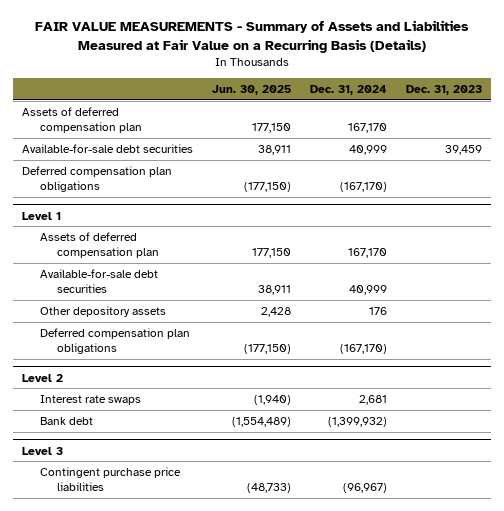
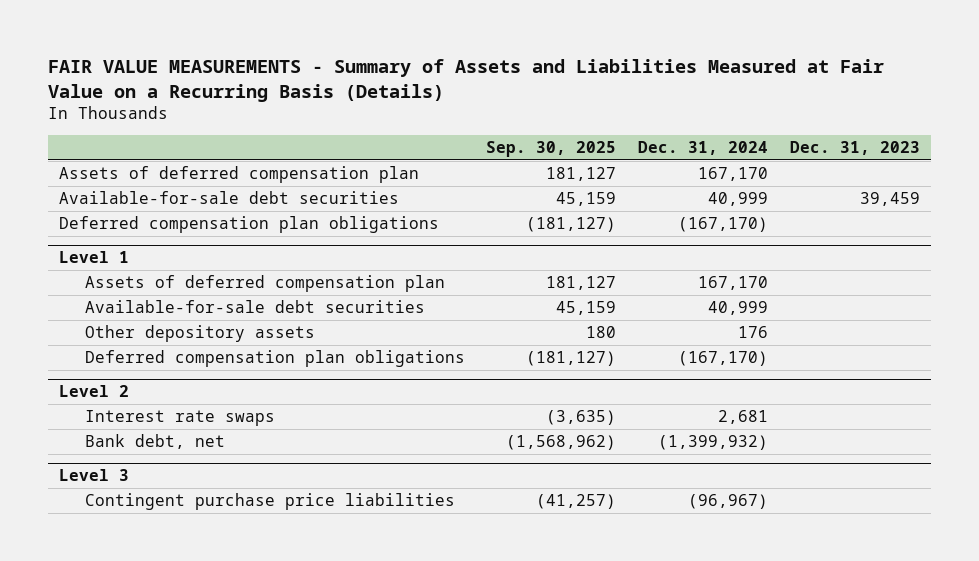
- | Jun. 30, 2025 | Dec. 31, 2024 | Dec. 31, 2023
+ | Sep. 30, 2025 | Dec. 31, 2024 | Dec. 31, 2023
@ Level 2
- Bank debt | (1,554,489) | (1,399,932) |
+ Bank debt, net | (1,568,962) | (1,399,932) |

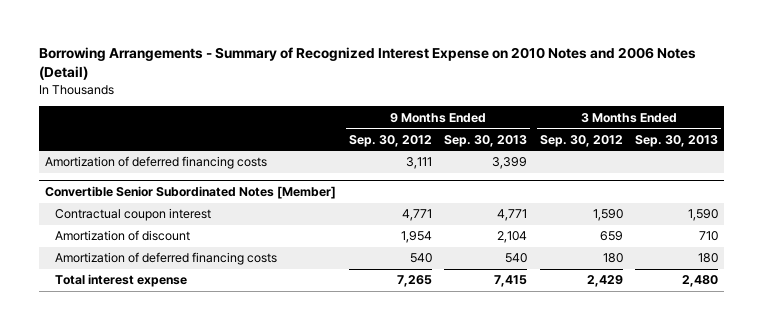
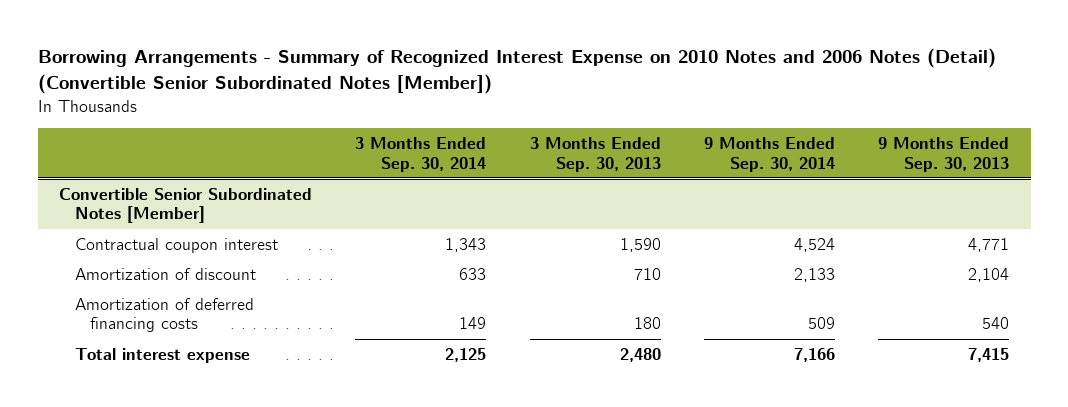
- Borrowing Arrangements - Summary of Recognized Interest Expense on 2010 Notes and 2006 Notes (Detail)
+ Borrowing Arrangements - Summary of Recognized Interest Expense on 2010 Notes and 2006 Notes (Detail) (Convertible Senior Subordinated Notes [Member])
- | 9 Months Ended Sep. 30, 2012 | 9 Months Ended Sep. 30, 2013 | 3 Months Ended Sep. 30, 2012 | 3 Months Ended Sep. 30, 2013
+ | 3 Months Ended Sep. 30, 2014 | 3 Months Ended Sep. 30, 2013 | 9 Months Ended Sep. 30, 2014 | 9 Months Ended Sep. 30, 2013
- Amortization of deferred financing costs | 3,111 | 3,399 | |

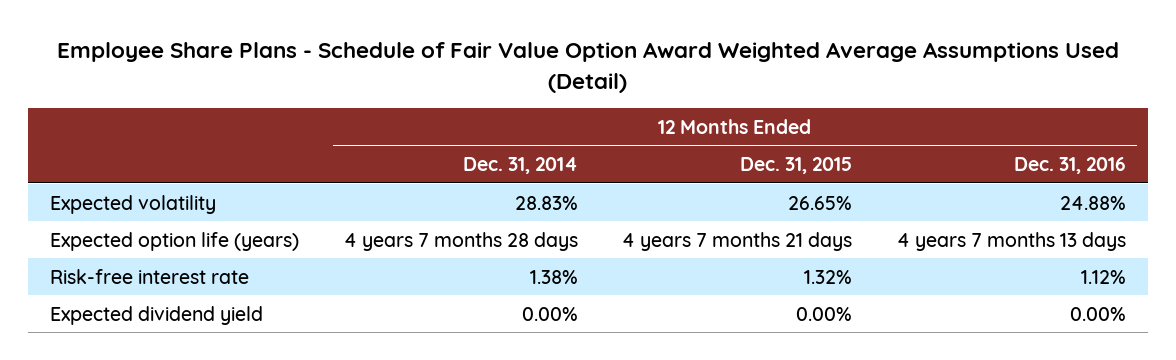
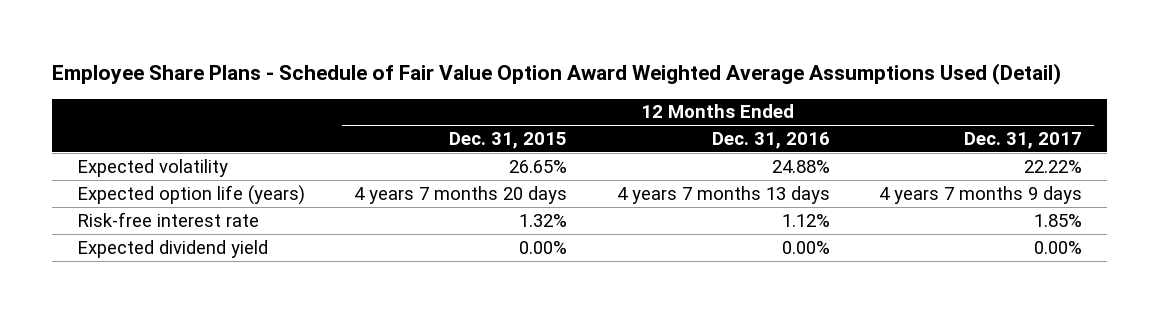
- | 12 Months Ended Dec. 31, 2014 | 12 Months Ended Dec. 31, 2015 | 12 Months Ended Dec. 31, 2016
+ | 12 Months Ended Dec. 31, 2015 | 12 Months Ended Dec. 31, 2016 | 12 Months Ended Dec. 31, 2017
- Expected option life (years) | 4 years 7 months 28 days | 4 years 7 months 21 days | 4 years 7 months 13 days
+ Expected option life (years) | 4 years 7 months 20 days | 4 years 7 months 13 days | 4 years 7 months 9 days

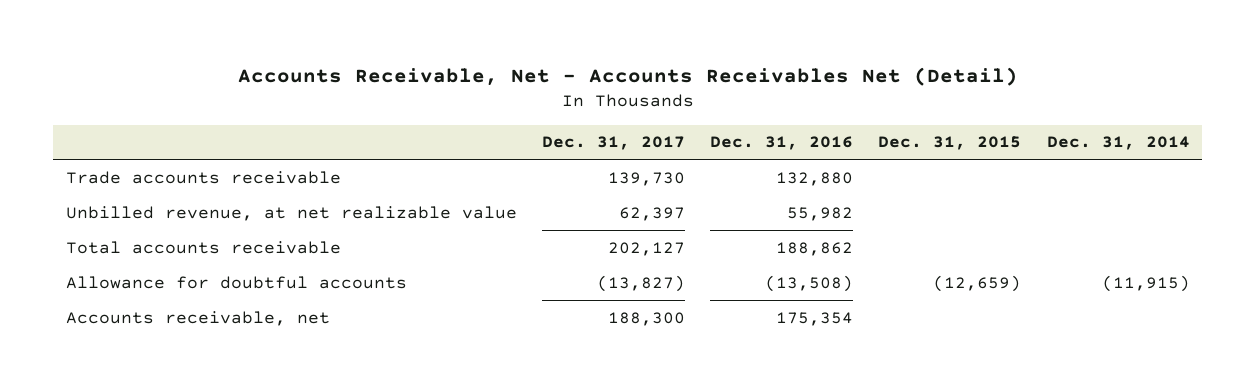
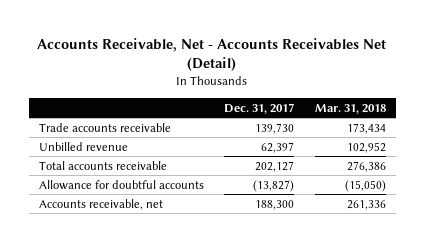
- | Dec. 31, 2017 | Dec. 31, 2016 | Dec. 31, 2015 | Dec. 31, 2014
+ | Dec. 31, 2017 | Mar. 31, 2018
- Unbilled revenue, at net realizable value | 62,397 | 55,982 | |
+ Unbilled revenue | 62,397 | 102,952

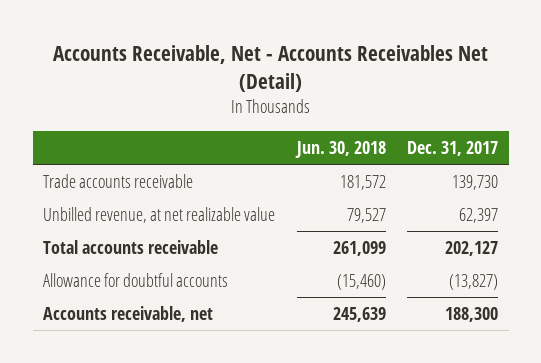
- | Dec. 31, 2017 | Mar. 31, 2018
+ | Jun. 30, 2018 | Dec. 31, 2017
- Unbilled revenue | 62,397 | 102,952
+ Unbilled revenue, at net realizable value | 79,527 | 62,397

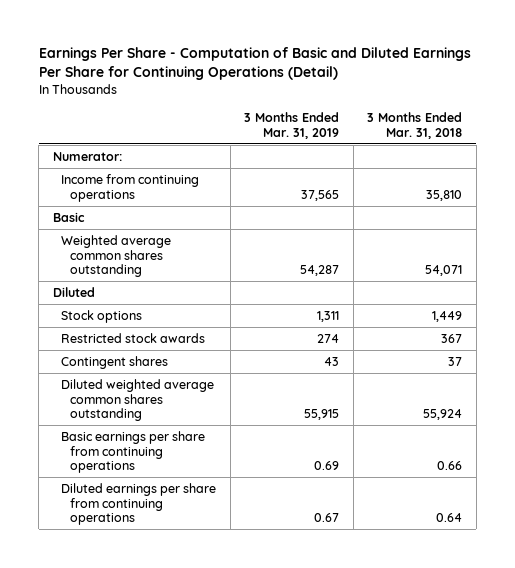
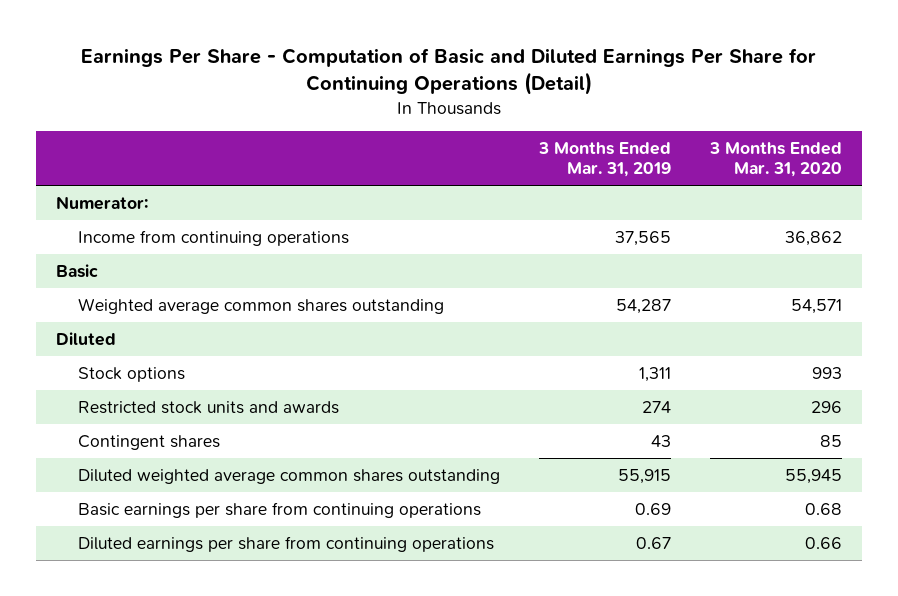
- | 3 Months Ended Mar. 31, 2019 | 3 Months Ended Mar. 31, 2018
+ | 3 Months Ended Mar. 31, 2019 | 3 Months Ended Mar. 31, 2020
- Restricted stock awards | 274 | 367
+ Restricted stock units and awards | 274 | 296

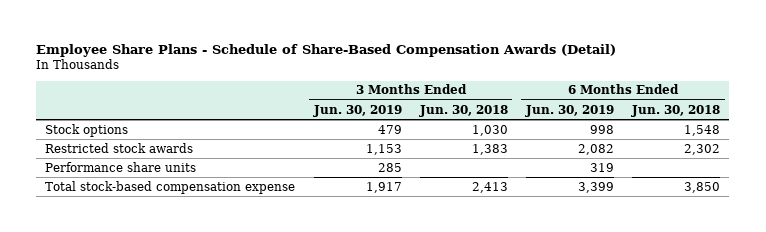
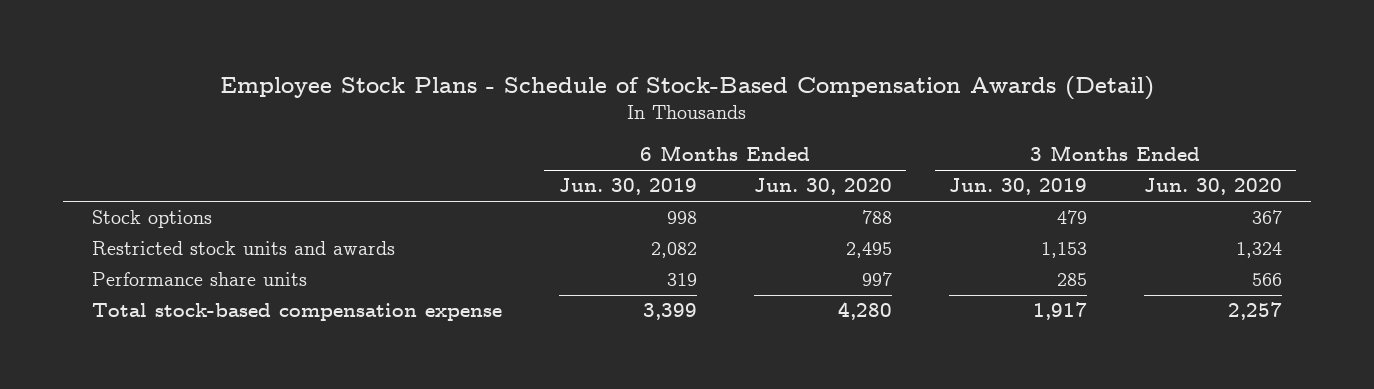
- Employee Share Plans - Schedule of Share-Based Compensation Awards (Detail)
+ Employee Stock Plans - Schedule of Stock-Based Compensation Awards (Detail)
- | 3 Months Ended Jun. 30, 2019 | 3 Months Ended Jun. 30, 2018 | 6 Months Ended Jun. 30, 2019 | 6 Months Ended Jun. 30, 2018
+ | 6 Months Ended Jun. 30, 2019 | 6 Months Ended Jun. 30, 2020 | 3 Months Ended Jun. 30, 2019 | 3 Months Ended Jun. 30, 2020
- Restricted stock awards | 1,153 | 1,383 | 2,082 | 2,302
+ Restricted stock units and awards | 2,082 | 2,495 | 1,153 | 1,324

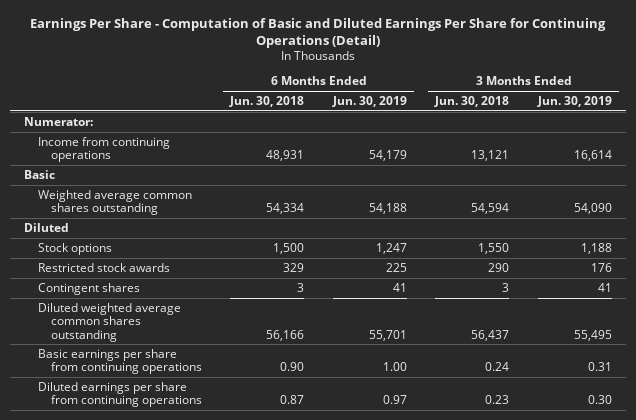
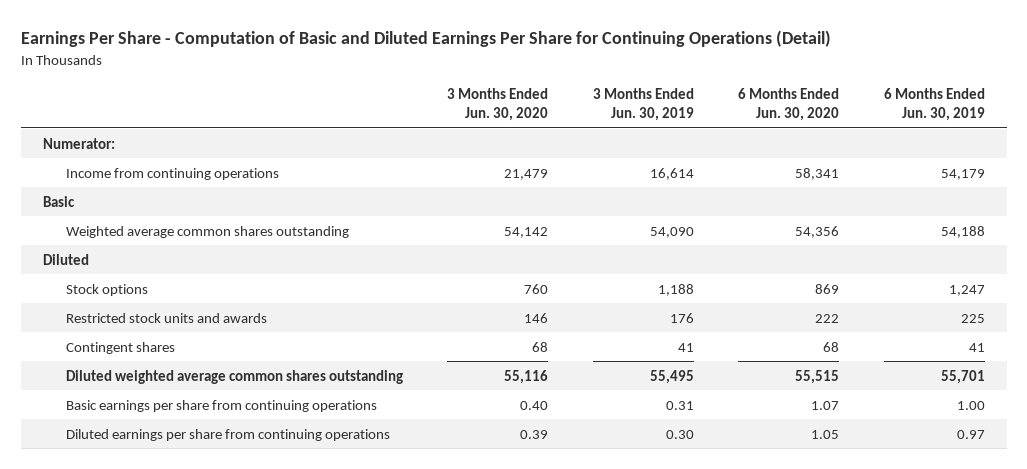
- | 6 Months Ended Jun. 30, 2018 | 6 Months Ended Jun. 30, 2019 | 3 Months Ended Jun. 30, 2018 | 3 Months Ended Jun. 30, 2019
+ | 3 Months Ended Jun. 30, 2020 | 3 Months Ended Jun. 30, 2019 | 6 Months Ended Jun. 30, 2020 | 6 Months Ended Jun. 30, 2019
- Restricted stock awards | 329 | 225 | 290 | 176
+ Restricted stock units and awards | 146 | 176 | 222 | 225

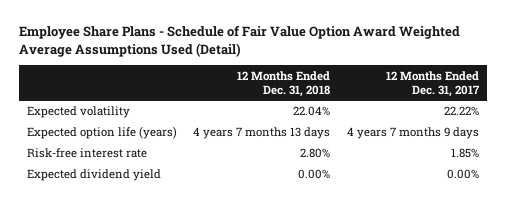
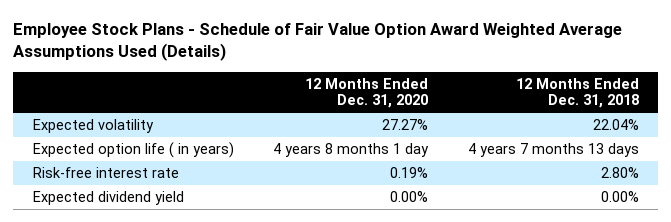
- Employee Share Plans - Schedule of Fair Value Option Award Weighted Average Assumptions Used (Detail)
+ Employee Stock Plans - Schedule of Fair Value Option Award Weighted Average Assumptions Used (Details)
- | 12 Months Ended Dec. 31, 2018 | 12 Months Ended Dec. 31, 2017
+ | 12 Months Ended Dec. 31, 2020 | 12 Months Ended Dec. 31, 2018
- Expected option life (years) | 4 years 7 months 13 days | 4 years 7 months 9 days
+ Expected option life ( in years) | 4 years 8 months 1 day | 4 years 7 months 13 days

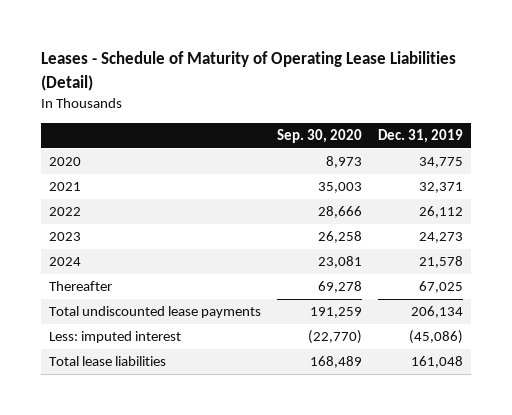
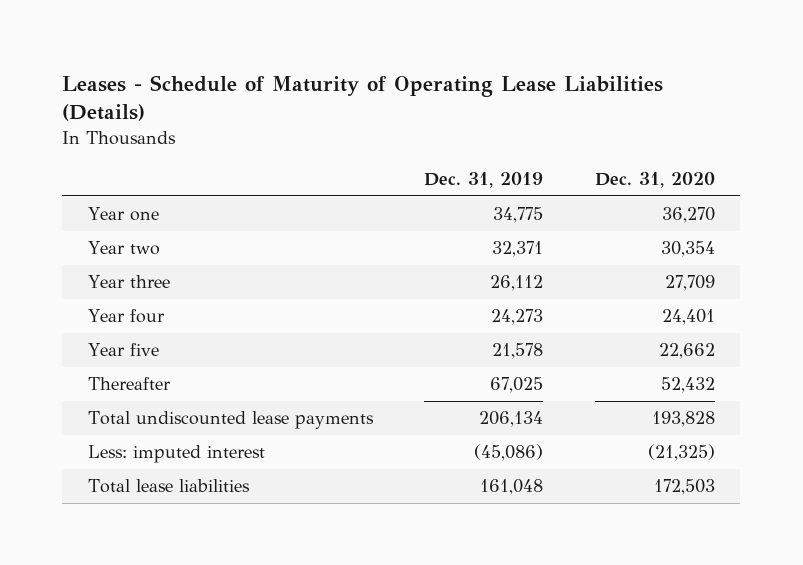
- Leases - Schedule of Maturity of Operating Lease Liabilities (Detail)
+ Leases - Schedule of Maturity of Operating Lease Liabilities (Details)
- | Sep. 30, 2020 | Dec. 31, 2019
+ | Dec. 31, 2019 | Dec. 31, 2020
- 2020 | 8,973 | 34,775
- 2021 | 35,003 | 32,371
- 2022 | 28,666 | 26,112
- 2023 | 26,258 | 24,273
- 2024 | 23,081 | 21,578
+ Year one | 34,775 | 36,270
+ Year two | 32,371 | 30,354
+ Year three | 26,112 | 27,709
+ Year four | 24,273 | 24,401
+ Year five | 21,578 | 22,662

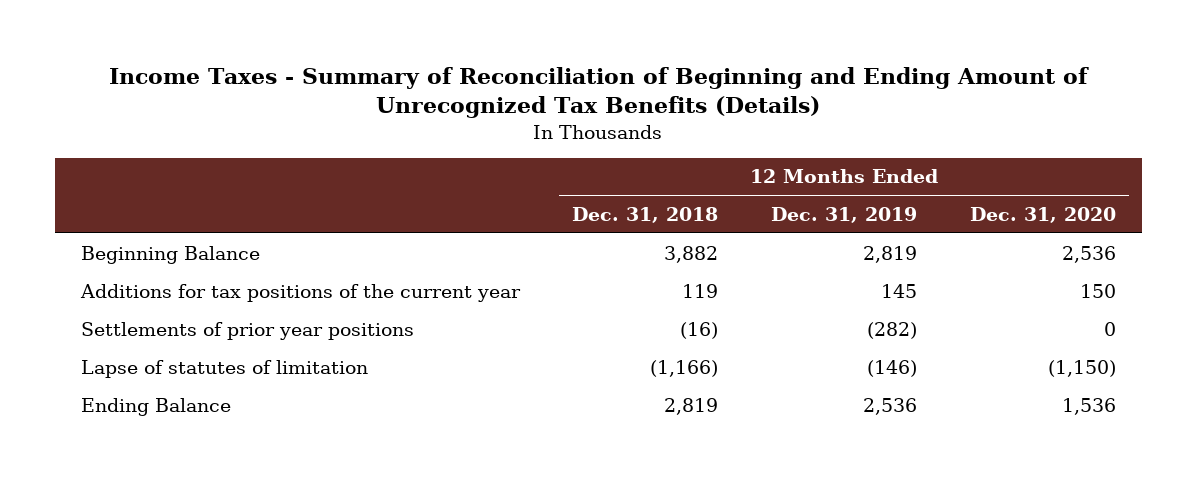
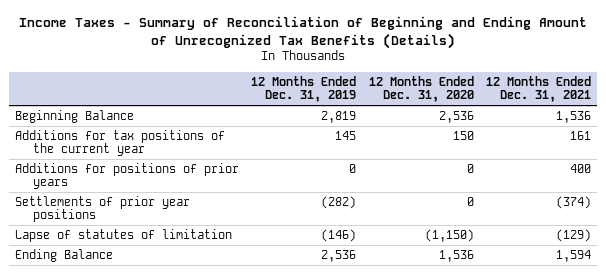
- | 12 Months Ended Dec. 31, 2018 | 12 Months Ended Dec. 31, 2019 | 12 Months Ended Dec. 31, 2020
+ | 12 Months Ended Dec. 31, 2019 | 12 Months Ended Dec. 31, 2020 | 12 Months Ended Dec. 31, 2021
+ Additions for positions of prior years | 0 | 0 | 400

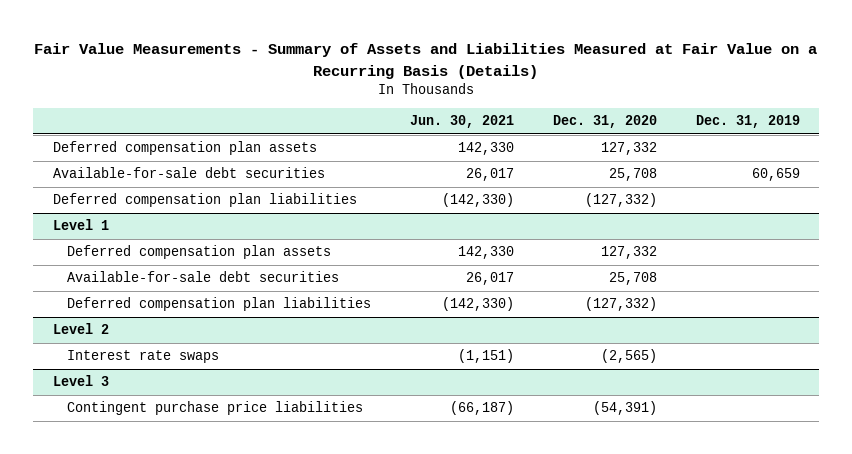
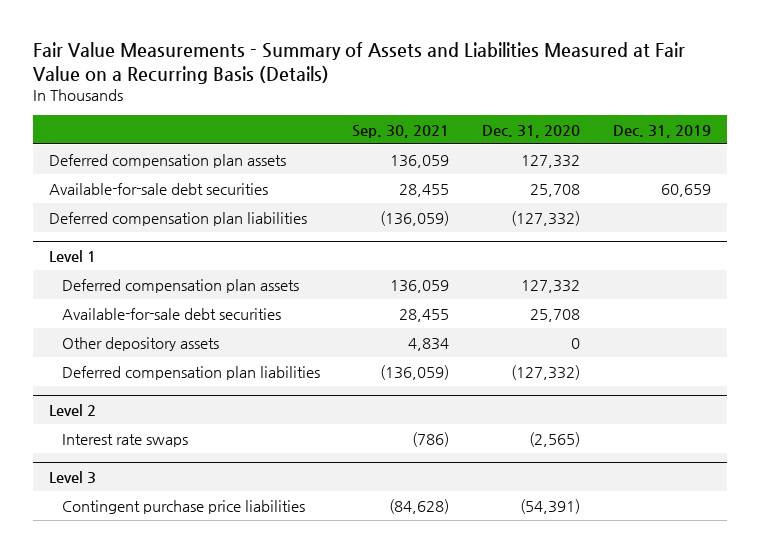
- | Jun. 30, 2021 | Dec. 31, 2020 | Dec. 31, 2019
+ | Sep. 30, 2021 | Dec. 31, 2020 | Dec. 31, 2019
@ Level 1
+ Other depository assets | 4,834 | 0 |

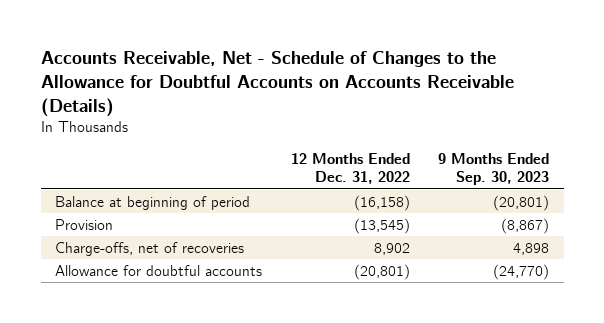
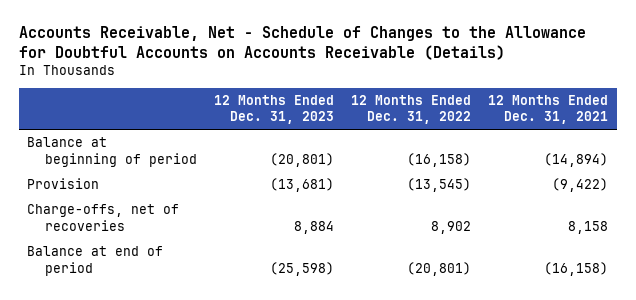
- | 12 Months Ended Dec. 31, 2022 | 9 Months Ended Sep. 30, 2023
+ | 12 Months Ended Dec. 31, 2023 | 12 Months Ended Dec. 31, 2022 | 12 Months Ended Dec. 31, 2021
- Allowance for doubtful accounts | (20,801) | (24,770)
+ Balance at end of period | (25,598) | (20,801) | (16,158)

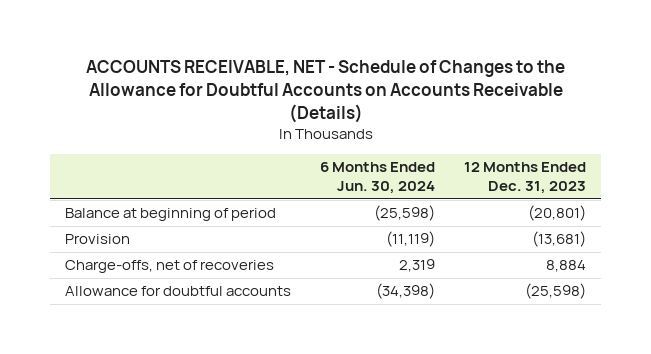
- Accounts Receivable, Net - Schedule of Changes to the Allowance for Doubtful Accounts on Accounts Receivable (Details)
+ ACCOUNTS RECEIVABLE, NET - Schedule of Changes to the Allowance for Doubtful Accounts on Accounts Receivable (Details)
- | 12 Months Ended Dec. 31, 2023 | 12 Months Ended Dec. 31, 2022 | 12 Months Ended Dec. 31, 2021
+ | 6 Months Ended Jun. 30, 2024 | 12 Months Ended Dec. 31, 2023
- Balance at end of period | (25,598) | (20,801) | (16,158)
+ Allowance for doubtful accounts | (34,398) | (25,598)

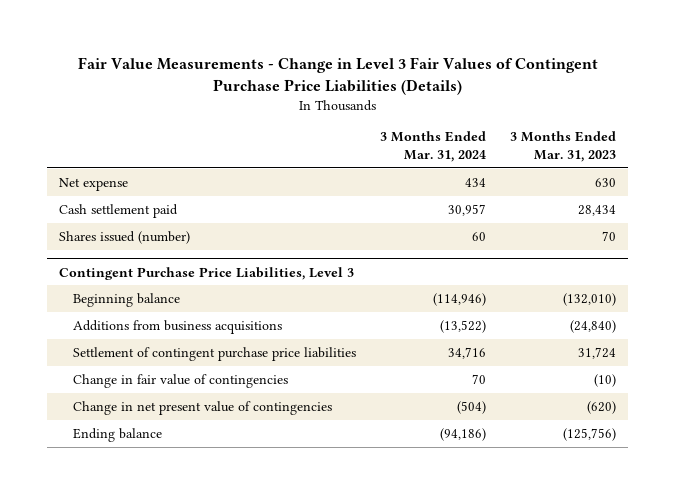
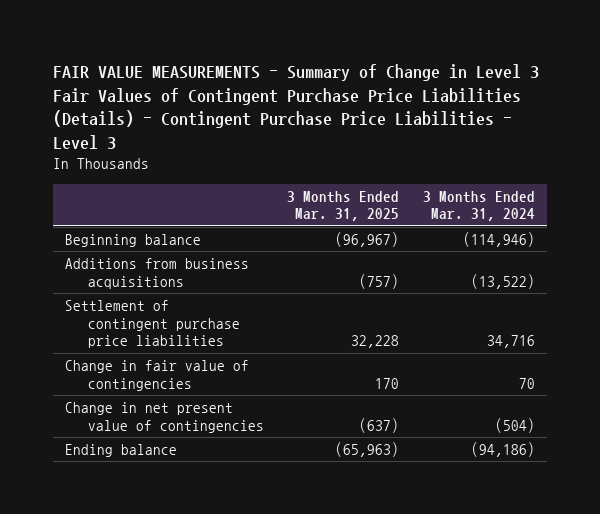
- Fair Value Measurements - Change in Level 3 Fair Values of Contingent Purchase Price Liabilities (Details)
+ FAIR VALUE MEASUREMENTS - Summary of Change in Level 3 Fair Values of Contingent Purchase Price Liabilities (Details) - Contingent Purchase Price Liabilities - Level 3
- | 3 Months Ended Mar. 31, 2024 | 3 Months Ended Mar. 31, 2023
+ | 3 Months Ended Mar. 31, 2025 | 3 Months Ended Mar. 31, 2024
- Net expense | 434 | 630
- Cash settlement paid | 30,957 | 28,434
- Shares issued (number) | 60 | 70
- Contingent Purchase Price Liabilities, Level 3

